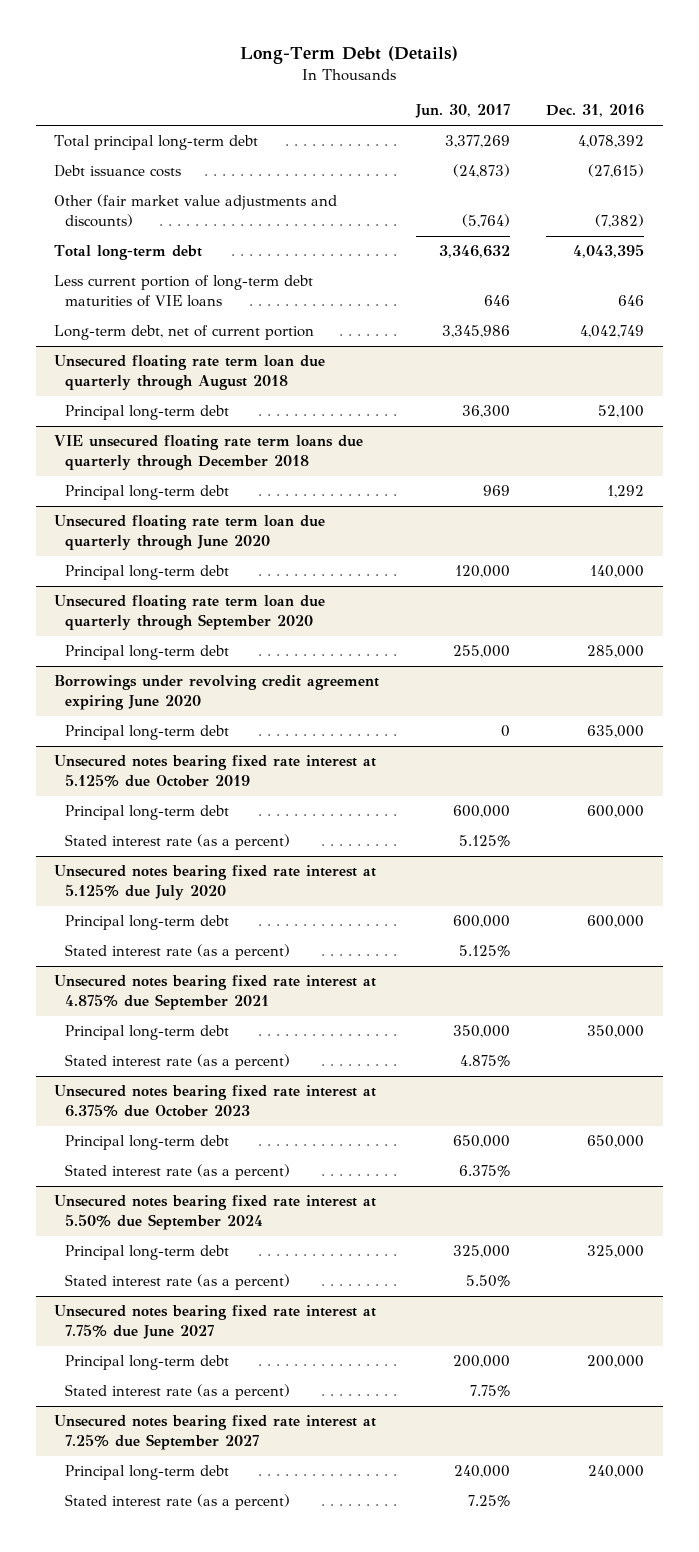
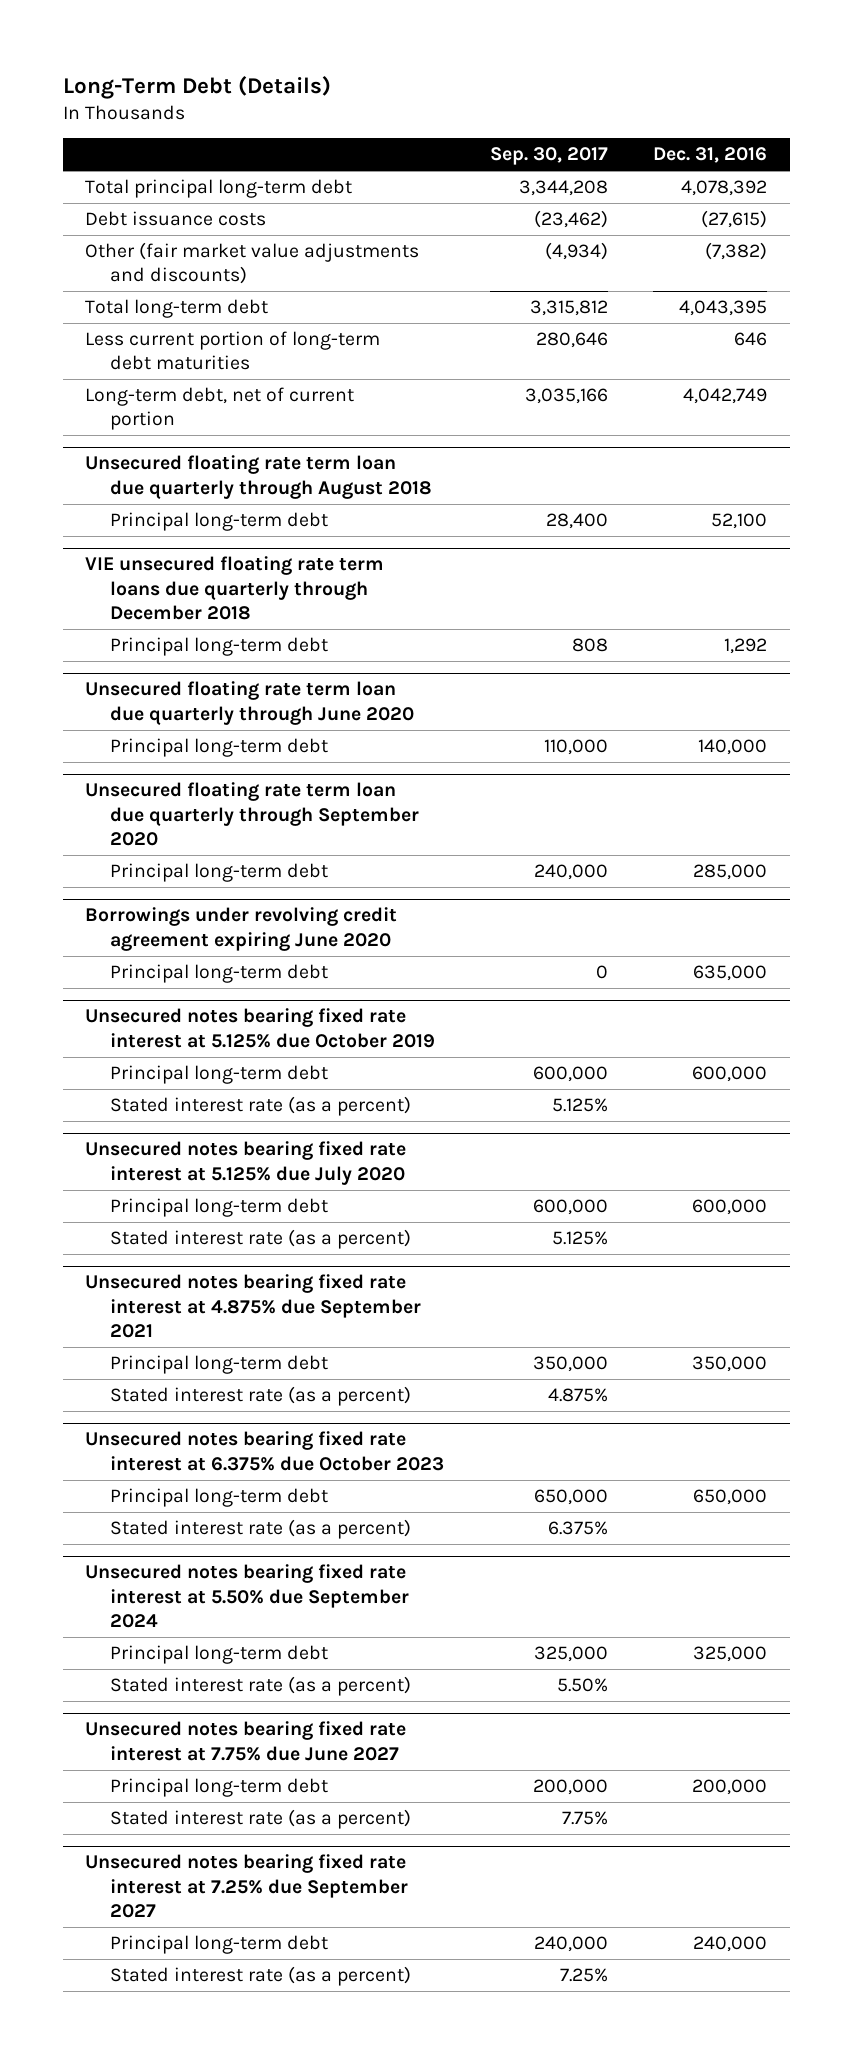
- | Jun. 30, 2017 | Dec. 31, 2016
+ | Sep. 30, 2017 | Dec. 31, 2016
- Less current portion of long-term debt maturities of VIE loans | 646 | 646
+ Less current portion of long-term debt maturities | 280,646 | 646

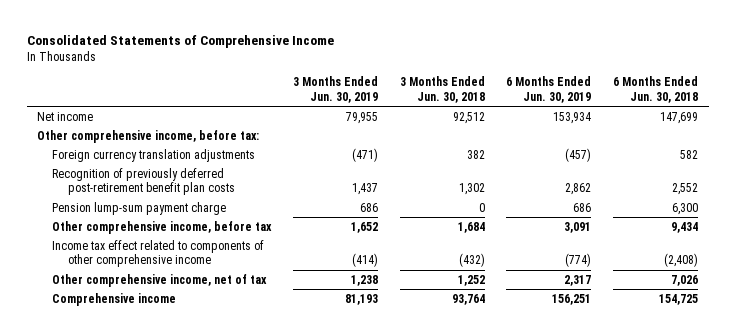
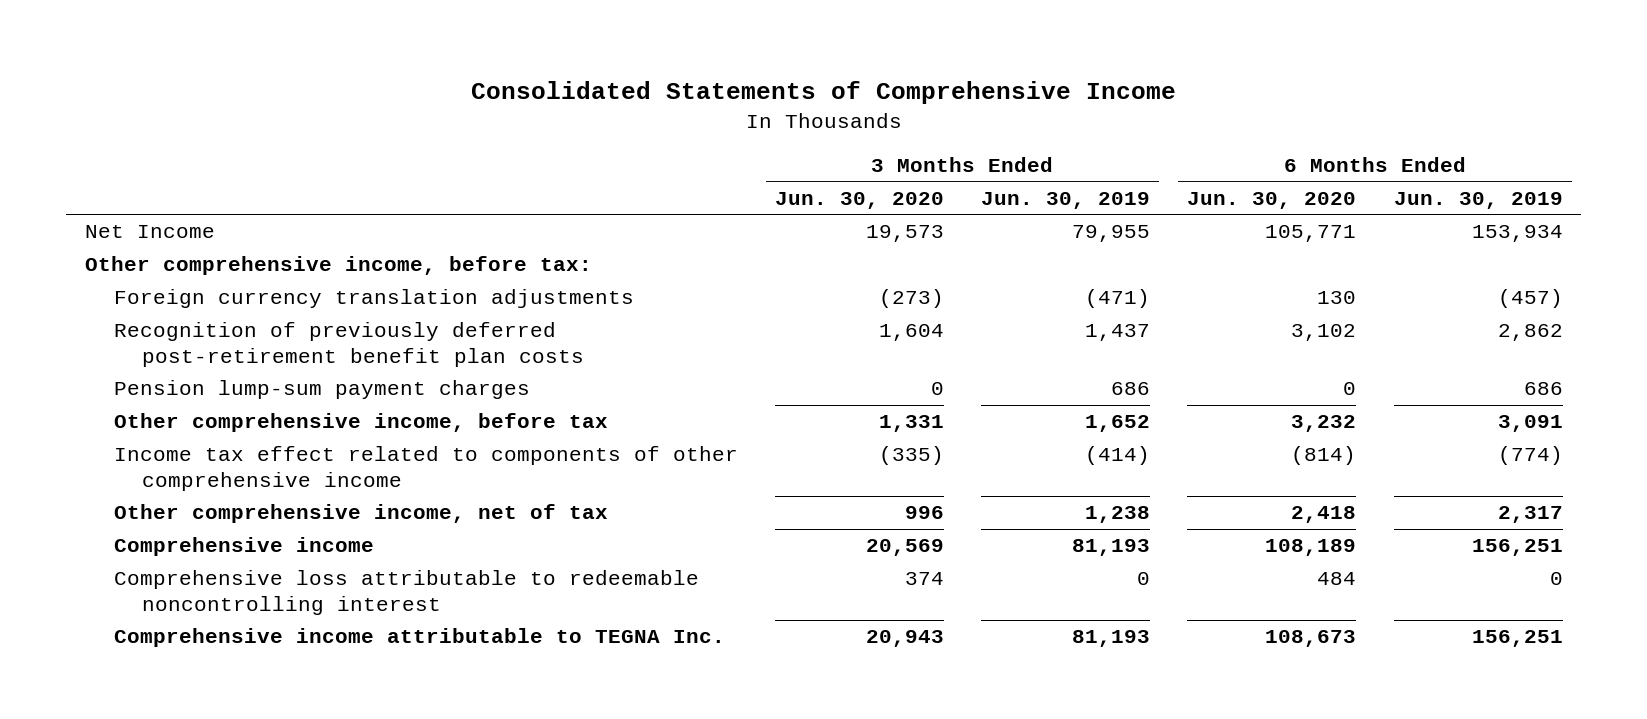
- | 3 Months Ended Jun. 30, 2019 | 3 Months Ended Jun. 30, 2018 | 6 Months Ended Jun. 30, 2019 | 6 Months Ended Jun. 30, 2018
+ | 3 Months Ended Jun. 30, 2020 | 3 Months Ended Jun. 30, 2019 | 6 Months Ended Jun. 30, 2020 | 6 Months Ended Jun. 30, 2019
- Net income | 79,955 | 92,512 | 153,934 | 147,699
+ Net Income | 19,573 | 79,955 | 105,771 | 153,934
- Pension lump-sum payment charge | 686 | 0 | 686 | 6,300
+ Pension lump-sum payment charges | 0 | 686 | 0 | 686
+ Comprehensive loss attributable to redeemable noncontrolling interest | 374 | 0 | 484 | 0
+ Comprehensive income attributable to TEGNA Inc. | 20,943 | 81,193 | 108,673 | 156,251

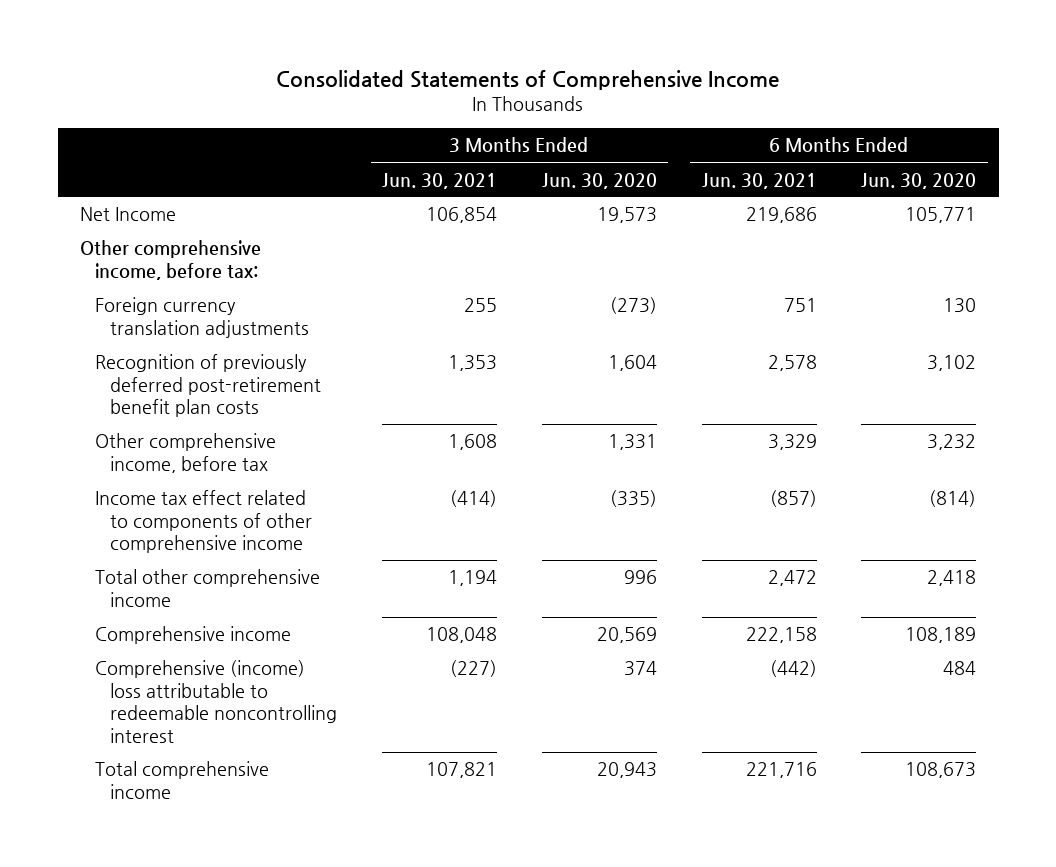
- | 3 Months Ended Jun. 30, 2020 | 3 Months Ended Jun. 30, 2019 | 6 Months Ended Jun. 30, 2020 | 6 Months Ended Jun. 30, 2019
+ | 3 Months Ended Jun. 30, 2021 | 3 Months Ended Jun. 30, 2020 | 6 Months Ended Jun. 30, 2021 | 6 Months Ended Jun. 30, 2020
- Pension lump-sum payment charges | 0 | 686 | 0 | 686
- Other comprehensive income, net of tax | 996 | 1,238 | 2,418 | 2,317
+ Total other comprehensive income | 1,194 | 996 | 2,472 | 2,418
- Comprehensive loss attributable to redeemable noncontrolling interest | 374 | 0 | 484 | 0
- Comprehensive income attributable to TEGNA Inc. | 20,943 | 81,193 | 108,673 | 156,251
+ Comprehensive (income) loss attributable to redeemable noncontrolling interest | (227) | 374 | (442) | 484
+ Total comprehensive income | 107,821 | 20,943 | 221,716 | 108,673

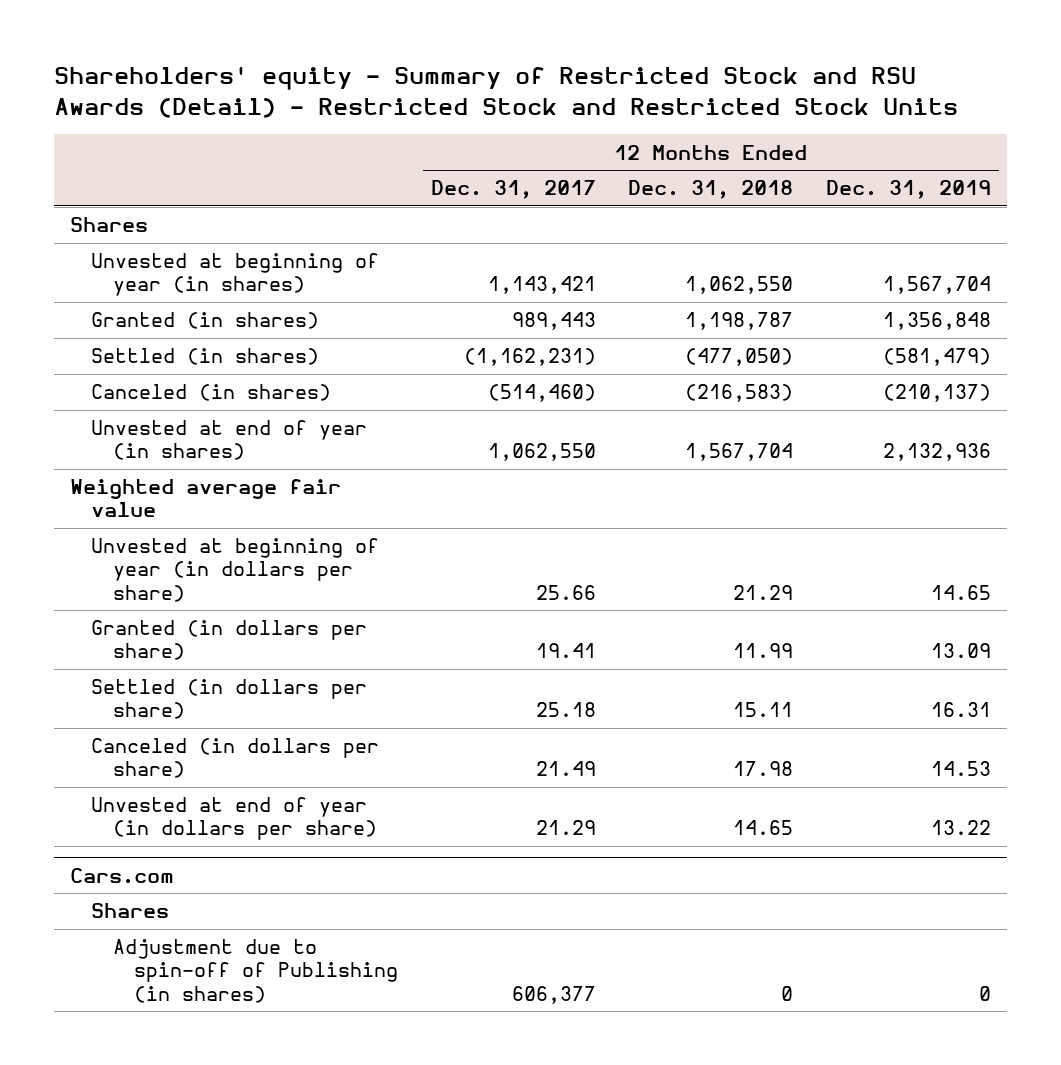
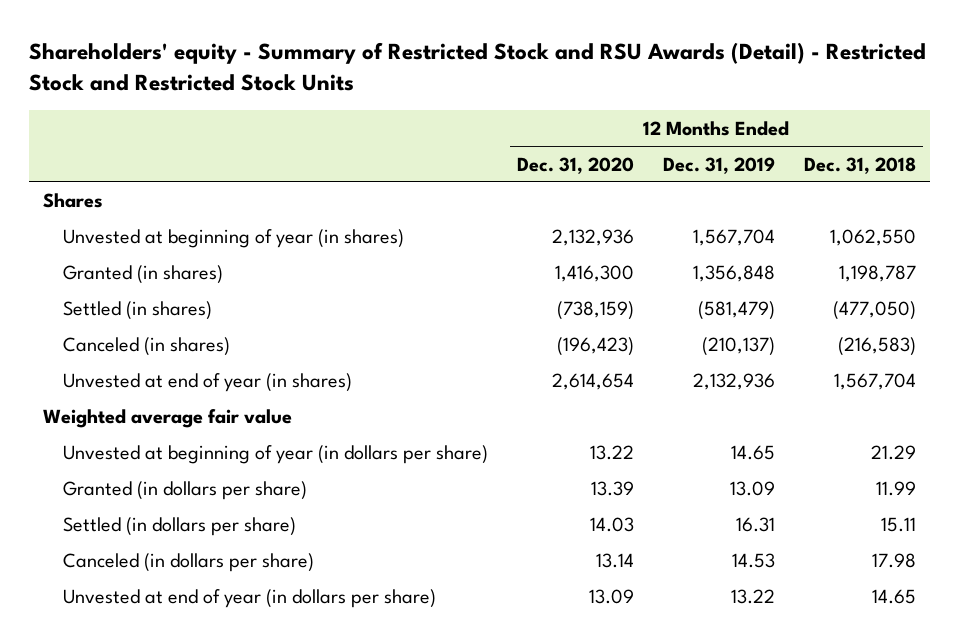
- | 12 Months Ended Dec. 31, 2017 | 12 Months Ended Dec. 31, 2018 | 12 Months Ended Dec. 31, 2019
+ | 12 Months Ended Dec. 31, 2020 | 12 Months Ended Dec. 31, 2019 | 12 Months Ended Dec. 31, 2018
- Cars.com
- Shares
- Adjustment due to spin-off of Publishing (in shares) | 606,377 | 0 | 0

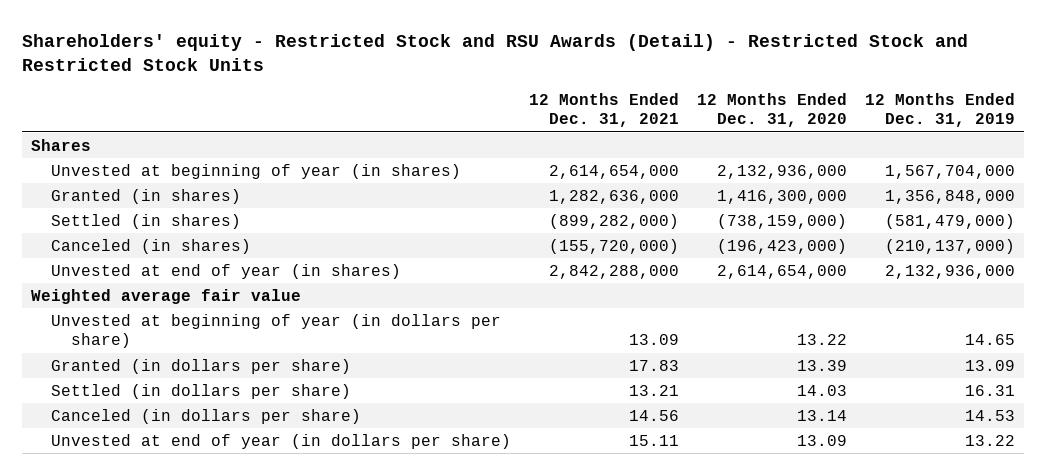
- Shareholders' equity - Summary of Restricted Stock and RSU Awards (Detail) - Restricted Stock and Restricted Stock Units
+ Shareholders' equity - Restricted Stock and RSU Awards (Detail) - Restricted Stock and Restricted Stock Units
- | 12 Months Ended Dec. 31, 2020 | 12 Months Ended Dec. 31, 2019 | 12 Months Ended Dec. 31, 2018
+ | 12 Months Ended Dec. 31, 2021 | 12 Months Ended Dec. 31, 2020 | 12 Months Ended Dec. 31, 2019
- Unvested at beginning of year (in shares) | 2,132,936 | 1,567,704 | 1,062,550
- Granted (in shares) | 1,416,300 | 1,356,848 | 1,198,787
- Settled (in shares) | (738,159) | (581,479) | (477,050)
- Canceled (in shares) | (196,423) | (210,137) | (216,583)
- Unvested at end of year (in shares) | 2,614,654 | 2,132,936 | 1,567,704
+ Unvested at beginning of year (in shares) | 2,614,654,000 | 2,132,936,000 | 1,567,704,000
+ Granted (in shares) | 1,282,636,000 | 1,416,300,000 | 1,356,848,000
+ Settled (in shares) | (899,282,000) | (738,159,000) | (581,479,000)
+ Canceled (in shares) | (155,720,000) | (196,423,000) | (210,137,000)
+ Unvested at end of year (in shares) | 2,842,288,000 | 2,614,654,000 | 2,132,936,000

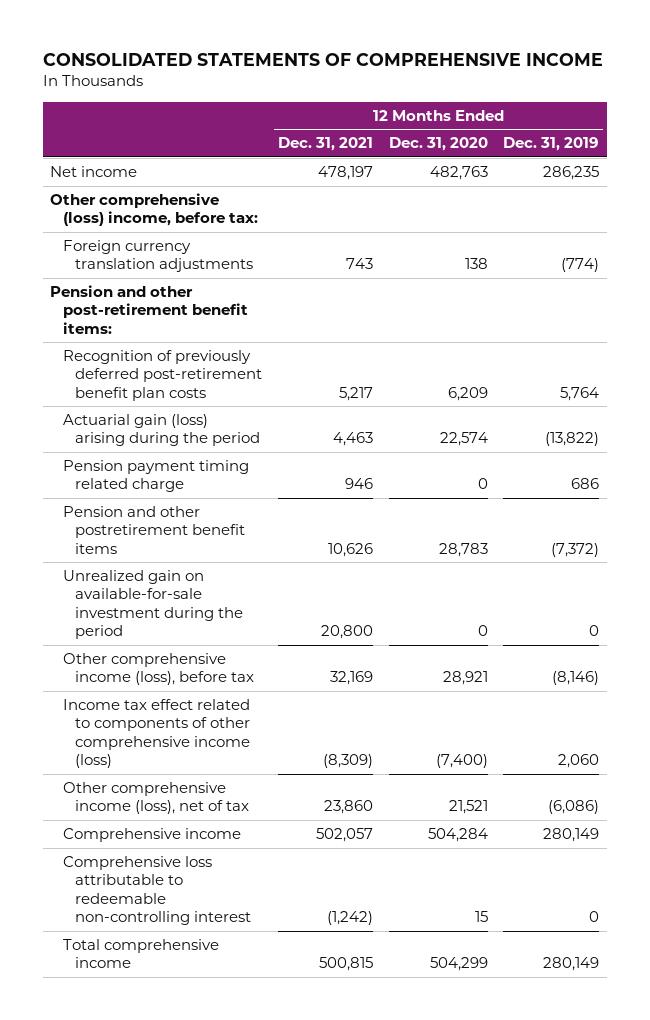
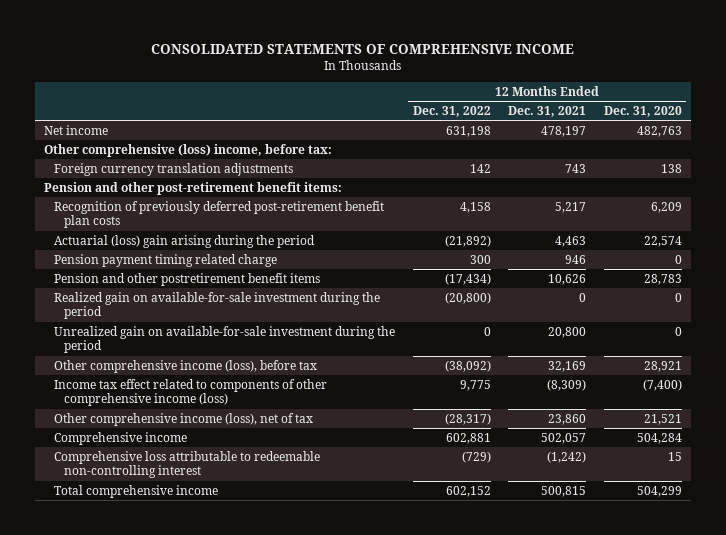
- | 12 Months Ended Dec. 31, 2021 | 12 Months Ended Dec. 31, 2020 | 12 Months Ended Dec. 31, 2019
+ | 12 Months Ended Dec. 31, 2022 | 12 Months Ended Dec. 31, 2021 | 12 Months Ended Dec. 31, 2020
- Actuarial gain (loss) arising during the period | 4,463 | 22,574 | (13,822)
+ Actuarial (loss) gain arising during the period | (21,892) | 4,463 | 22,574
+ Realized gain on available-for-sale investment during the period | (20,800) | 0 | 0

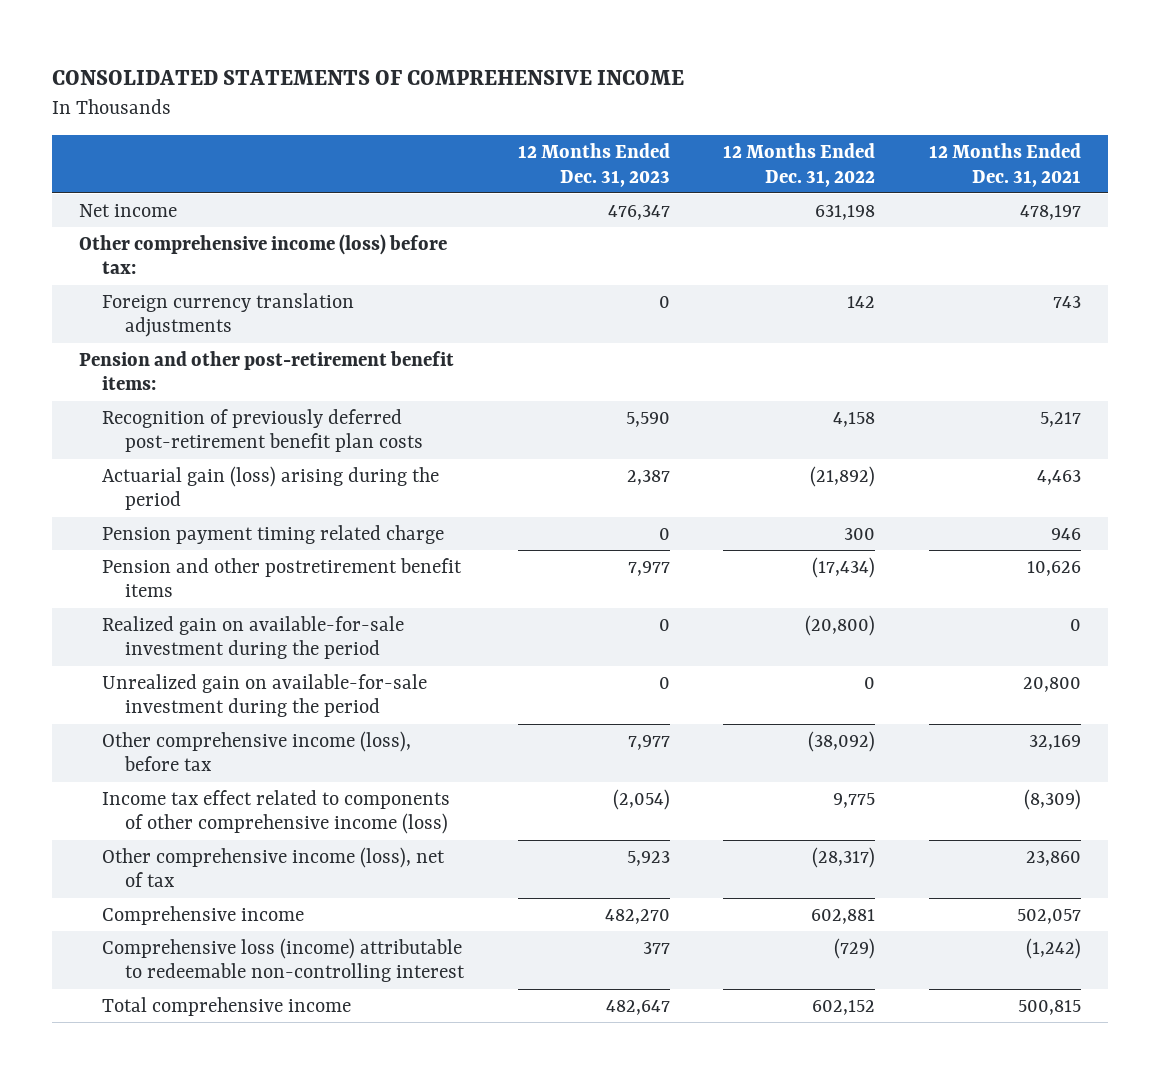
- | 12 Months Ended Dec. 31, 2022 | 12 Months Ended Dec. 31, 2021 | 12 Months Ended Dec. 31, 2020
+ | 12 Months Ended Dec. 31, 2023 | 12 Months Ended Dec. 31, 2022 | 12 Months Ended Dec. 31, 2021
- Other comprehensive (loss) income, before tax:
+ Other comprehensive income (loss) before tax:
- Actuarial (loss) gain arising during the period | (21,892) | 4,463 | 22,574
+ Actuarial gain (loss) arising during the period | 2,387 | (21,892) | 4,463
- Comprehensive loss attributable to redeemable non-controlling interest | (729) | (1,242) | 15
+ Comprehensive loss (income) attributable to redeemable non-controlling interest | 377 | (729) | (1,242)

